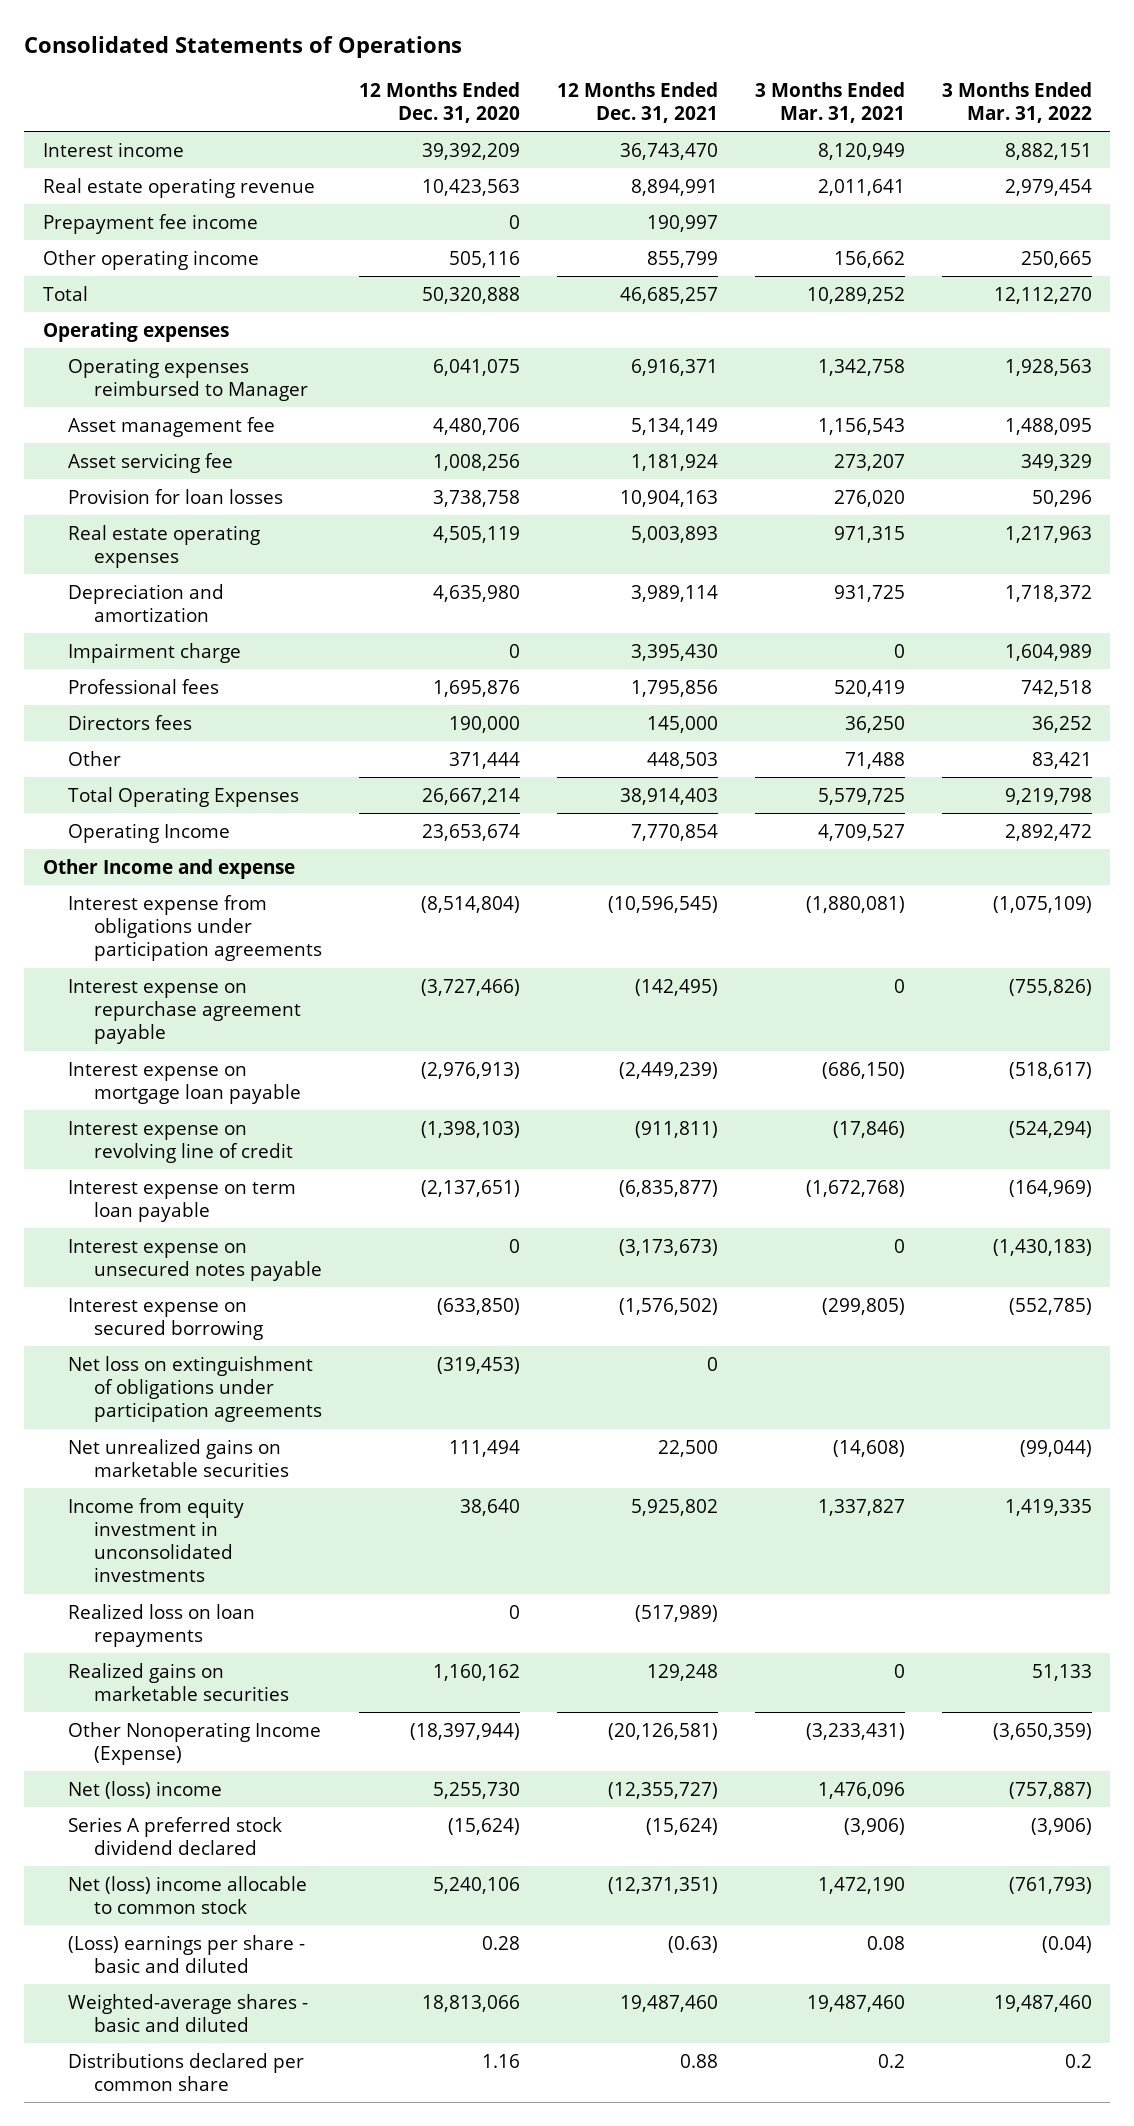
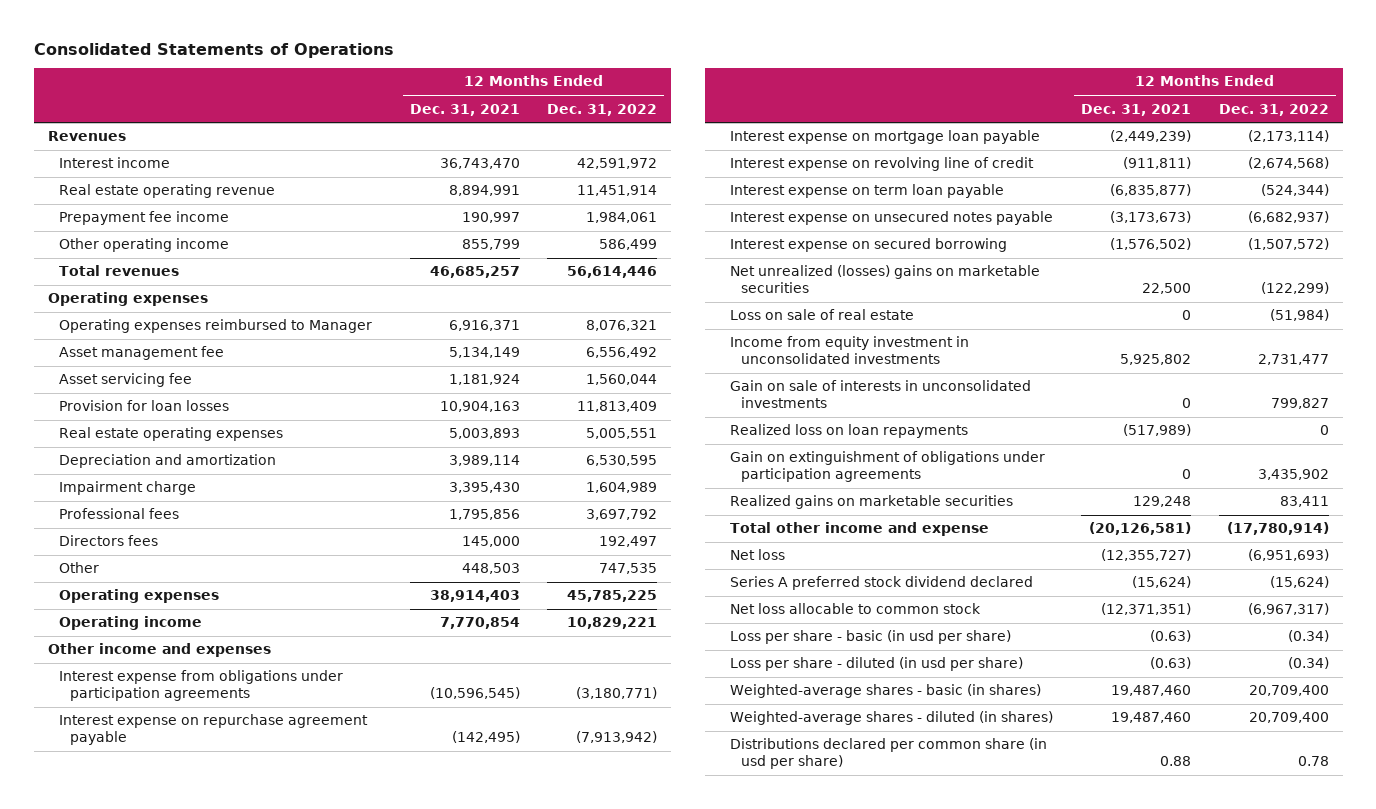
- | 12 Months Ended Dec. 31, 2020 | 12 Months Ended Dec. 31, 2021 | 3 Months Ended Mar. 31, 2021 | 3 Months Ended Mar. 31, 2022
+ | 12 Months Ended Dec. 31, 2021 | 12 Months Ended Dec. 31, 2022
+ Revenues
- Total | 50,320,888 | 46,685,257 | 10,289,252 | 12,112,270
+ Total revenues | 46,685,257 | 56,614,446
- Total Operating Expenses | 26,667,214 | 38,914,403 | 5,579,725 | 9,219,798
- Operating Income | 23,653,674 | 7,770,854 | 4,709,527 | 2,892,472
- Other Income and expense
+ Operating expenses | 38,914,403 | 45,785,225
+ Operating income | 7,770,854 | 10,829,221
+ Other income and expenses
- Net loss on extinguishment of obligations under participation agreements | (319,453) | 0 | |
- Net unrealized gains on marketable securities | 111,494 | 22,500 | (14,608) | (99,044)
+ Net unrealized (losses) gains on marketable securities | 22,500 | (122,299)
+ Loss on sale of real estate | 0 | (51,984)
+ Gain on sale of interests in unconsolidated investments | 0 | 799,827
+ Gain on extinguishment of obligations under participation agreements | 0 | 3,435,902
- Other Nonoperating Income (Expense) | (18,397,944) | (20,126,581) | (3,233,431) | (3,650,359)
- Net (loss) income | 5,255,730 | (12,355,727) | 1,476,096 | (757,887)
+ Total other income and expense | (20,126,581) | (17,780,914)
+ Net loss | (12,355,727) | (6,951,693)
- Net (loss) income allocable to common stock | 5,240,106 | (12,371,351) | 1,472,190 | (761,793)
- (Loss) earnings per share - basic and diluted | 0.28 | (0.63) | 0.08 | (0.04)
- Weighted-average shares - basic and diluted | 18,813,066 | 19,487,460 | 19,487,460 | 19,487,460
- Distributions declared per common share | 1.16 | 0.88 | 0.2 | 0.2
+ Net loss allocable to common stock | (12,371,351) | (6,967,317)
+ Loss per share - basic (in usd per share) | (0.63) | (0.34)
+ Loss per share - diluted (in usd per share) | (0.63) | (0.34)
+ Weighted-average shares - basic (in shares) | 19,487,460 | 20,709,400
+ Weighted-average shares - diluted (in shares) | 19,487,460 | 20,709,400
+ Distributions declared per common share (in usd per share) | 0.88 | 0.78

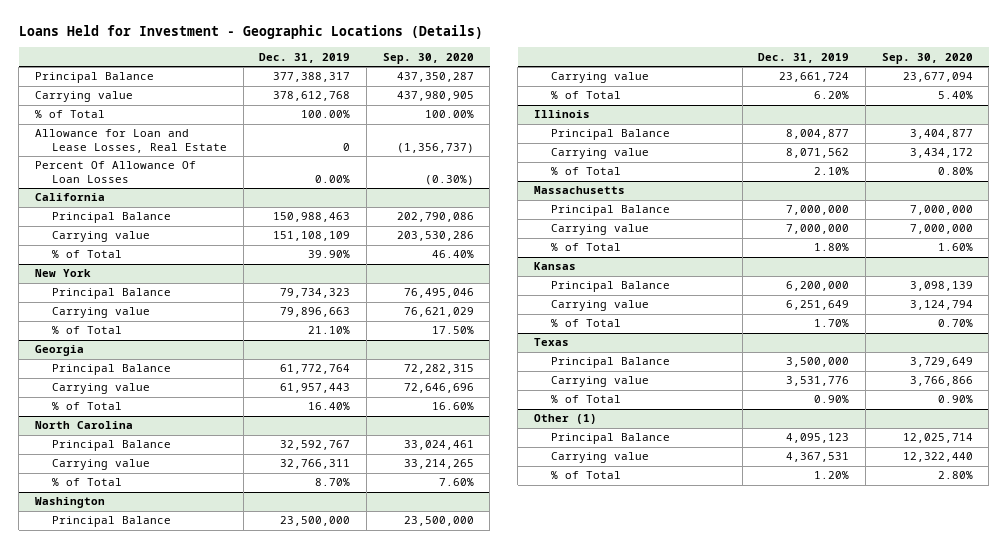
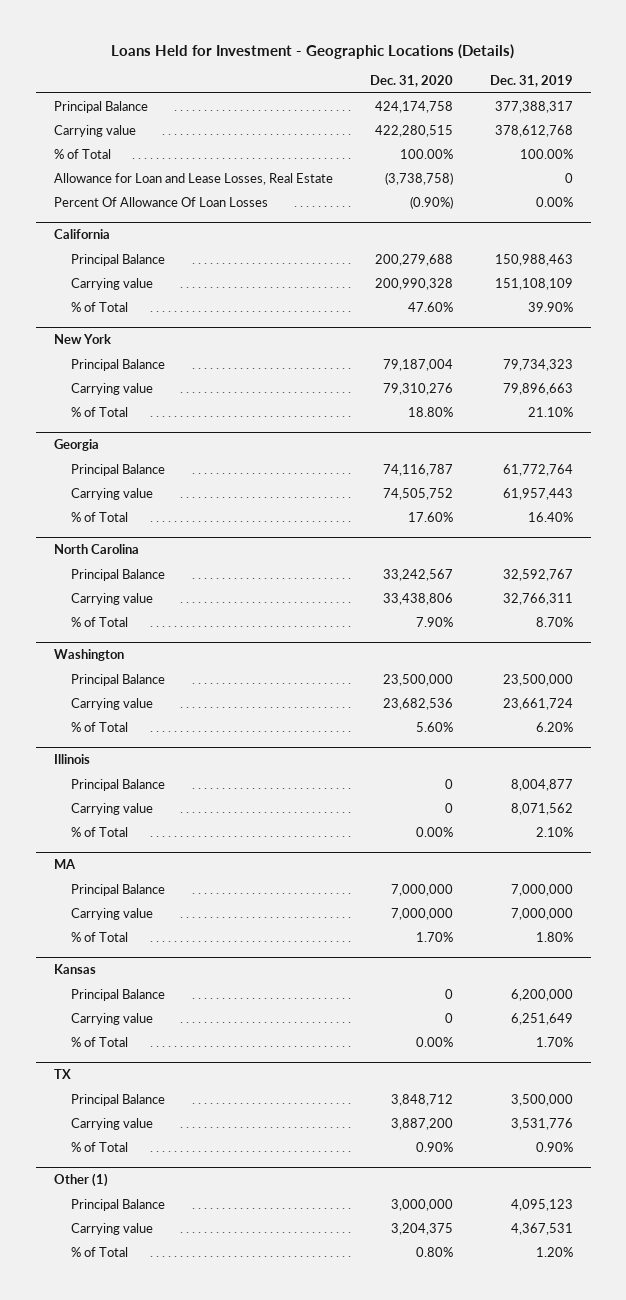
- | Dec. 31, 2019 | Sep. 30, 2020
+ | Dec. 31, 2020 | Dec. 31, 2019
- Massachusetts
+ MA
- Texas
+ TX

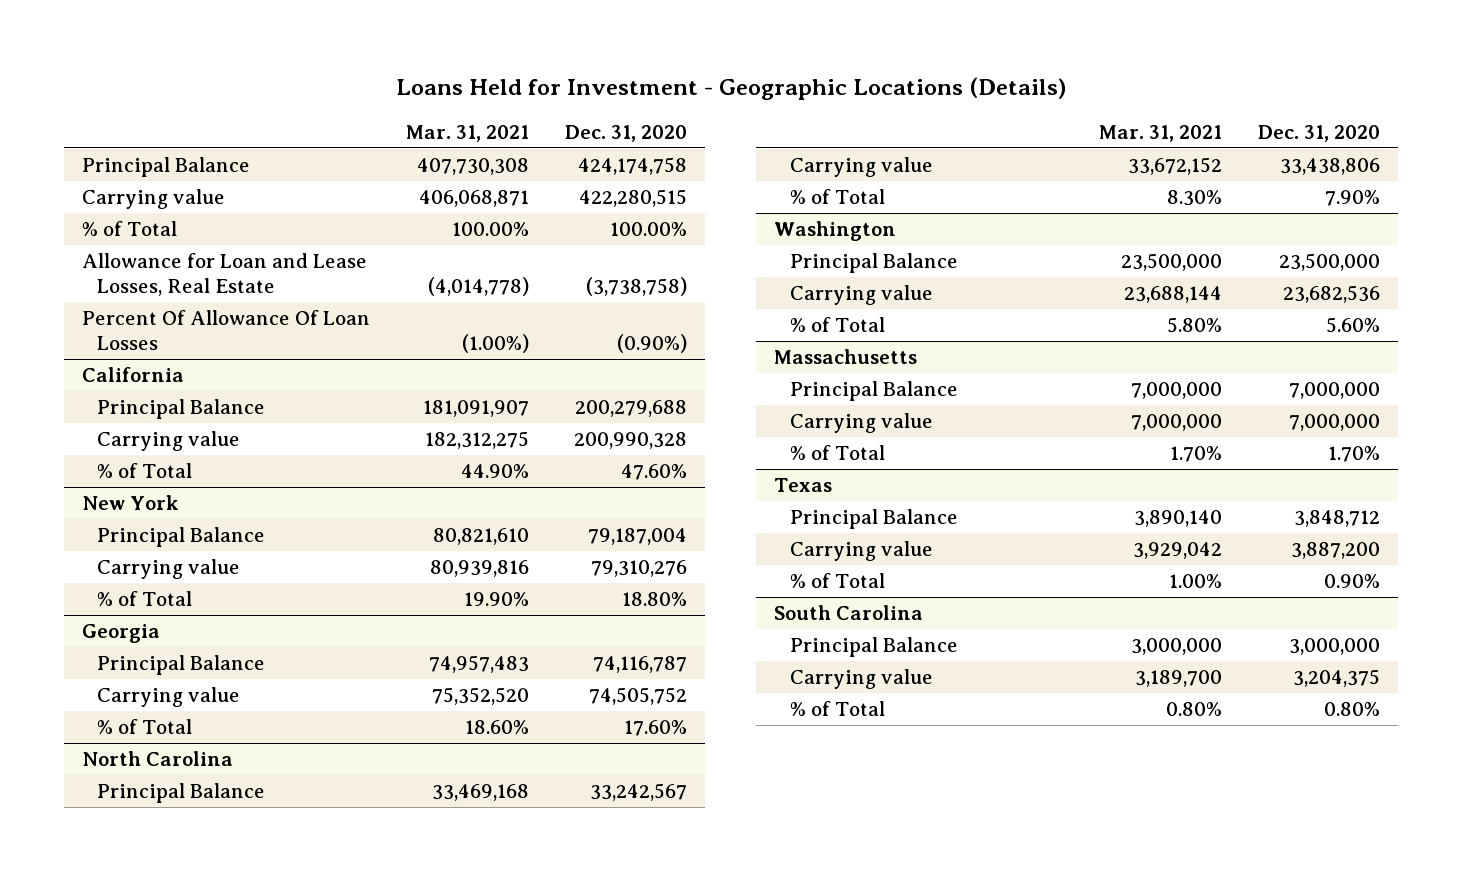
- | Dec. 31, 2020 | Dec. 31, 2019
+ | Mar. 31, 2021 | Dec. 31, 2020
- Illinois
- Principal Balance | 0 | 8,004,877
- Carrying value | 0 | 8,071,562
- % of Total | 0.00% | 2.10%
- MA
+ Massachusetts
- Kansas
- Principal Balance | 0 | 6,200,000
- Carrying value | 0 | 6,251,649
- % of Total | 0.00% | 1.70%
- TX
+ Texas
- Other (1)
+ South Carolina

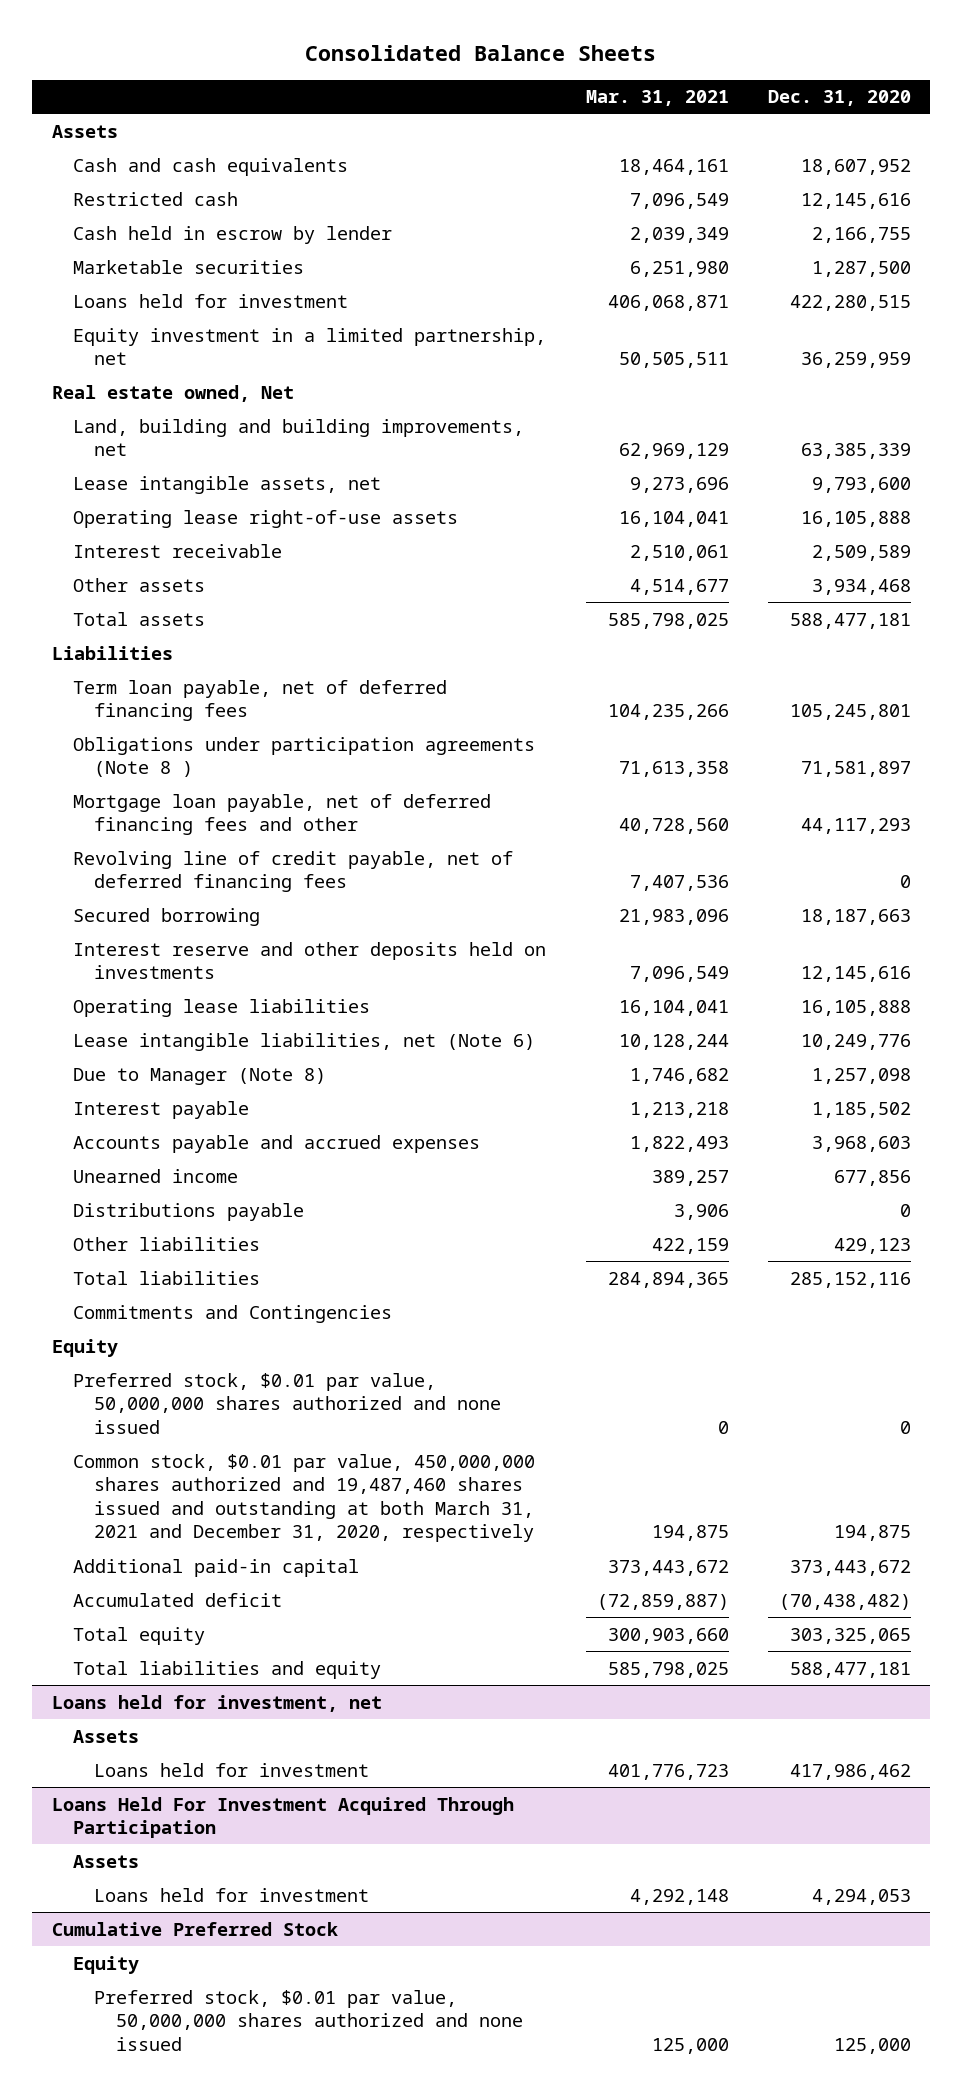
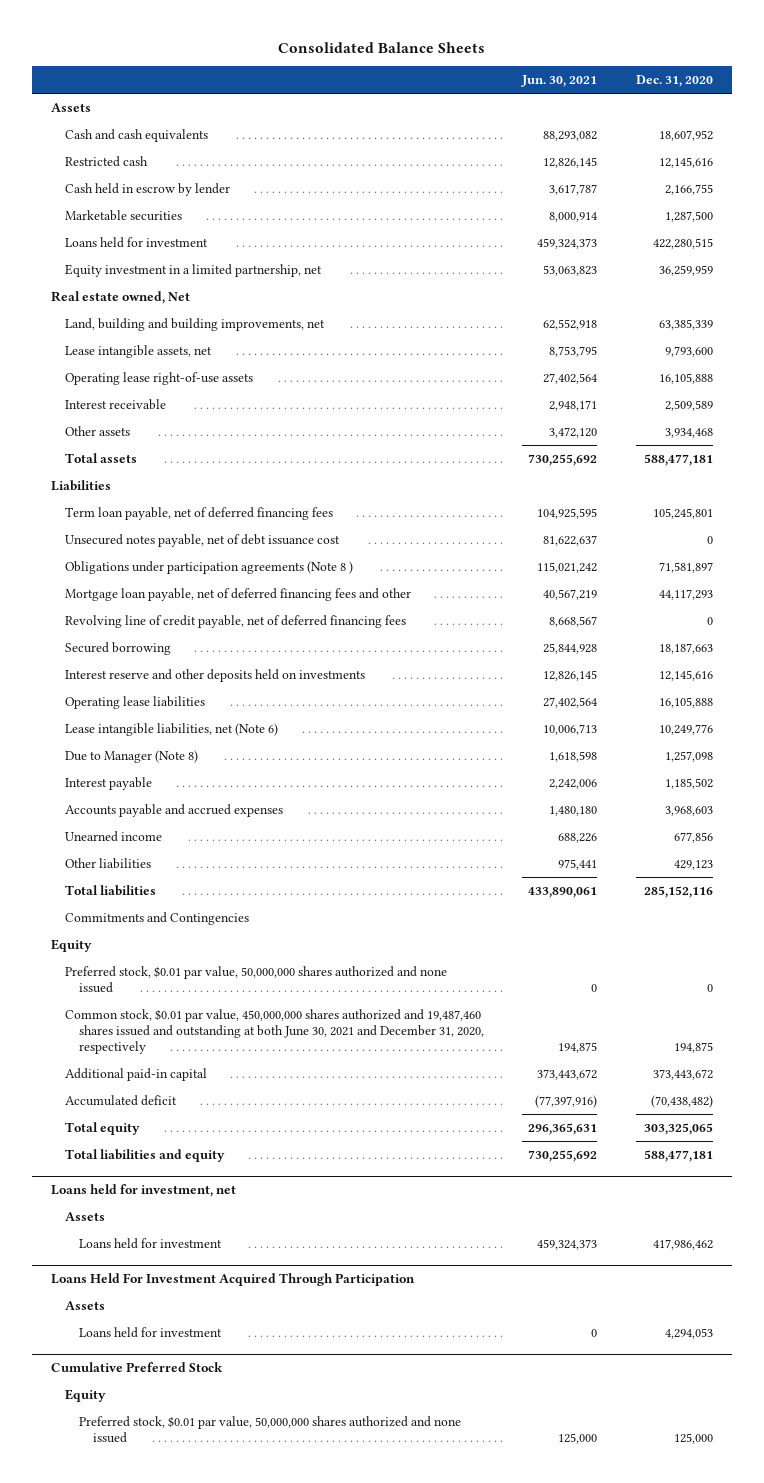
- | Mar. 31, 2021 | Dec. 31, 2020
+ | Jun. 30, 2021 | Dec. 31, 2020
+ Unsecured notes payable, net of debt issuance cost | 81,622,637 | 0
- Distributions payable | 3,906 | 0
- Common stock, $0.01 par value, 450,000,000 shares authorized and 19,487,460 shares issued and outstanding at both March 31, 2021 and December 31, 2020, respectively | 194,875 | 194,875
+ Common stock, $0.01 par value, 450,000,000 shares authorized and 19,487,460 shares issued and outstanding at both June 30, 2021 and December 31, 2020, respectively | 194,875 | 194,875

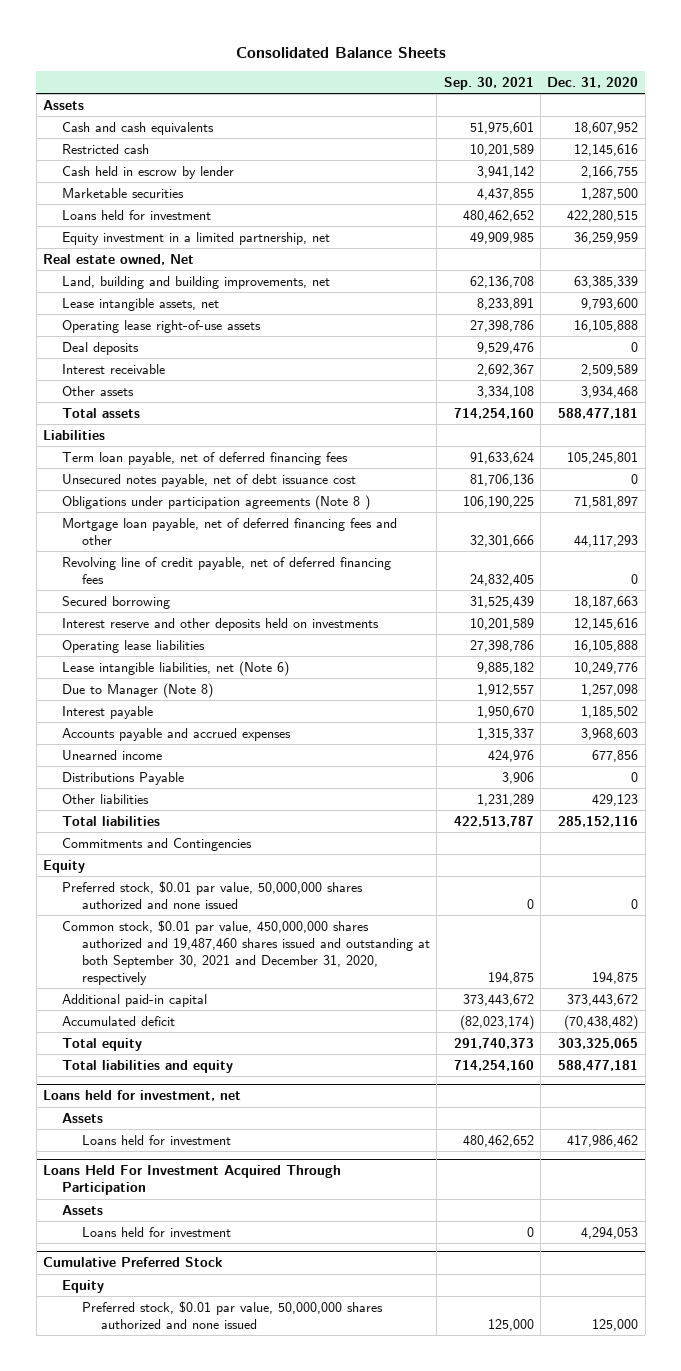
- | Jun. 30, 2021 | Dec. 31, 2020
+ | Sep. 30, 2021 | Dec. 31, 2020
+ Deal deposits | 9,529,476 | 0
+ Distributions Payable | 3,906 | 0
- Common stock, $0.01 par value, 450,000,000 shares authorized and 19,487,460 shares issued and outstanding at both June 30, 2021 and December 31, 2020, respectively | 194,875 | 194,875
+ Common stock, $0.01 par value, 450,000,000 shares authorized and 19,487,460 shares issued and outstanding at both September 30, 2021 and December 31, 2020, respectively | 194,875 | 194,875

